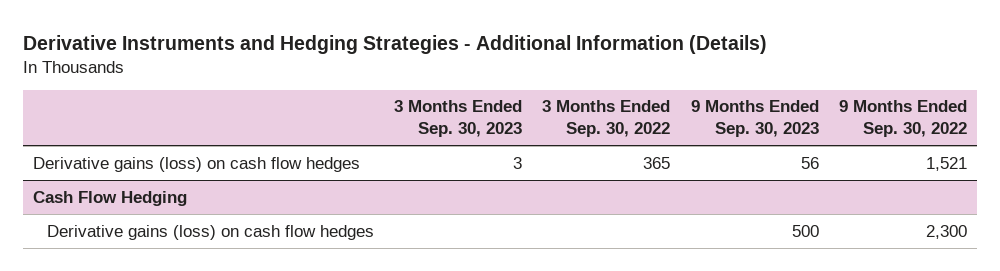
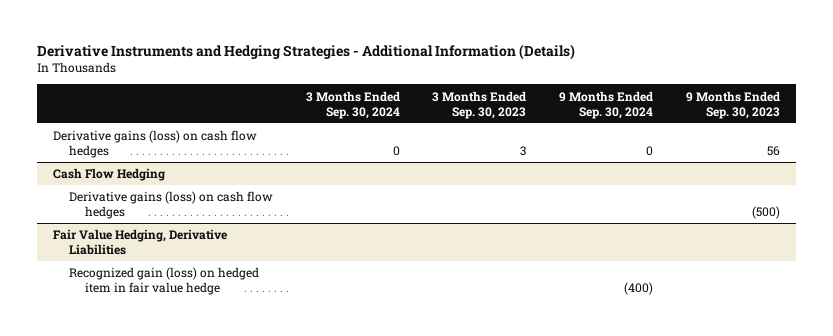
- | 3 Months Ended Sep. 30, 2023 | 3 Months Ended Sep. 30, 2022 | 9 Months Ended Sep. 30, 2023 | 9 Months Ended Sep. 30, 2022
+ | 3 Months Ended Sep. 30, 2024 | 3 Months Ended Sep. 30, 2023 | 9 Months Ended Sep. 30, 2024 | 9 Months Ended Sep. 30, 2023
@ Cash Flow Hedging
- Derivative gains (loss) on cash flow hedges | | | 500 | 2,300
+ Derivative gains (loss) on cash flow hedges | | | | (500)
+ Fair Value Hedging, Derivative Liabilities
+ Recognized gain (loss) on hedged item in fair value hedge | | | (400) |

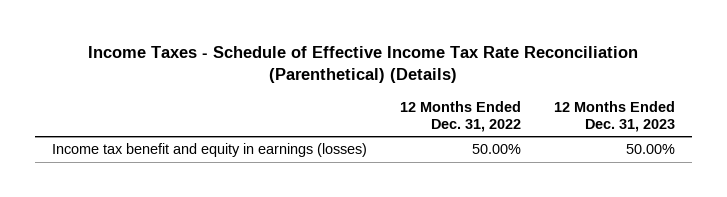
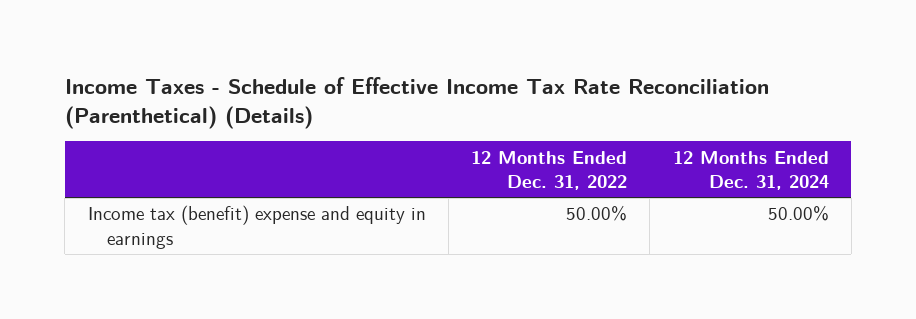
- | 12 Months Ended Dec. 31, 2022 | 12 Months Ended Dec. 31, 2023
+ | 12 Months Ended Dec. 31, 2022 | 12 Months Ended Dec. 31, 2024
- Income tax benefit and equity in earnings (losses) | 50.00% | 50.00%
+ Income tax (benefit) expense and equity in earnings | 50.00% | 50.00%

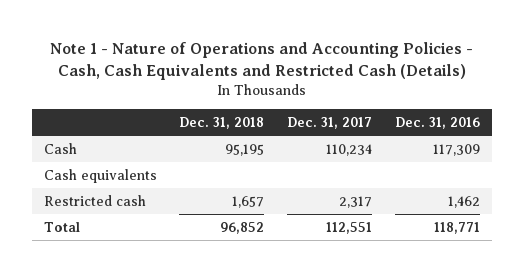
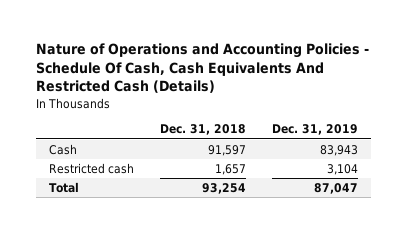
- Note 1 - Nature of Operations and Accounting Policies - Cash, Cash Equivalents and Restricted Cash (Details)
+ Nature of Operations and Accounting Policies - Schedule Of Cash, Cash Equivalents And Restricted Cash (Details)
- | Dec. 31, 2018 | Dec. 31, 2017 | Dec. 31, 2016
+ | Dec. 31, 2018 | Dec. 31, 2019
- Cash | 95,195 | 110,234 | 117,309
- Cash equivalents
+ Cash | 91,597 | 83,943
- Total | 96,852 | 112,551 | 118,771
+ Total | 93,254 | 87,047

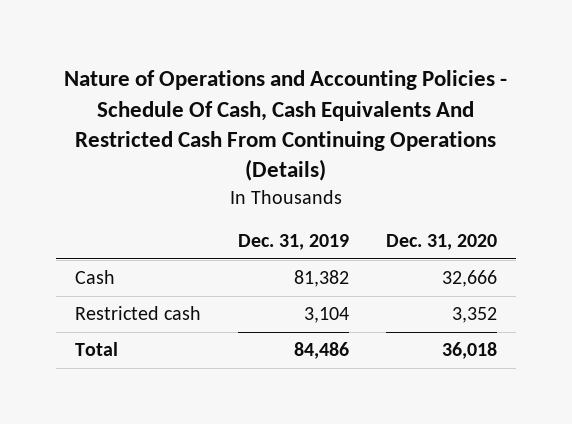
- Nature of Operations and Accounting Policies - Schedule Of Cash, Cash Equivalents And Restricted Cash (Details)
+ Nature of Operations and Accounting Policies - Schedule Of Cash, Cash Equivalents And Restricted Cash From Continuing Operations (Details)
- | Dec. 31, 2018 | Dec. 31, 2019
+ | Dec. 31, 2019 | Dec. 31, 2020
- Cash | 91,597 | 83,943
+ Cash | 81,382 | 32,666
- Total | 93,254 | 87,047
+ Total | 84,486 | 36,018

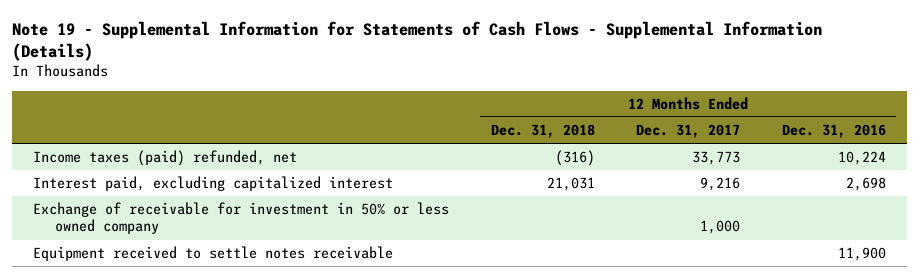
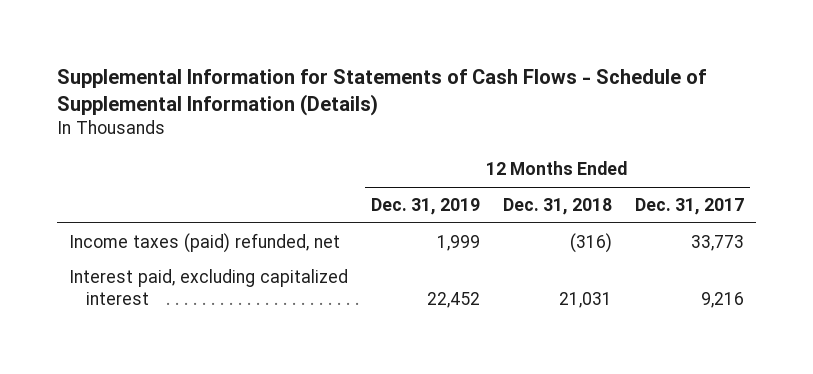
- Note 19 - Supplemental Information for Statements of Cash Flows - Supplemental Information (Details)
+ Supplemental Information for Statements of Cash Flows - Schedule of Supplemental Information (Details)
- | 12 Months Ended Dec. 31, 2018 | 12 Months Ended Dec. 31, 2017 | 12 Months Ended Dec. 31, 2016
+ | 12 Months Ended Dec. 31, 2019 | 12 Months Ended Dec. 31, 2018 | 12 Months Ended Dec. 31, 2017
- Exchange of receivable for investment in 50% or less owned company | | 1,000 |
- Equipment received to settle notes receivable | | | 11,900

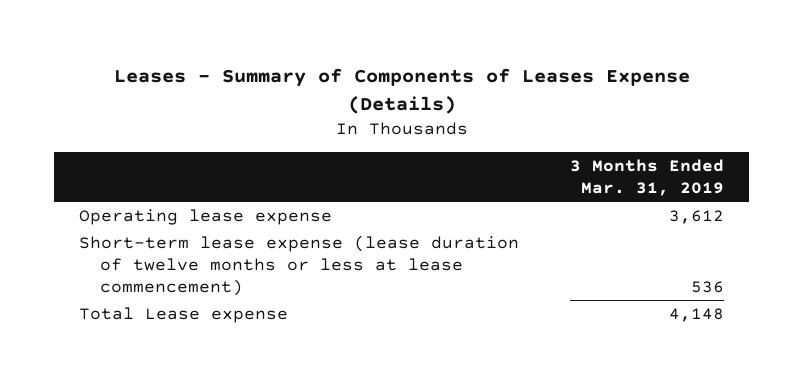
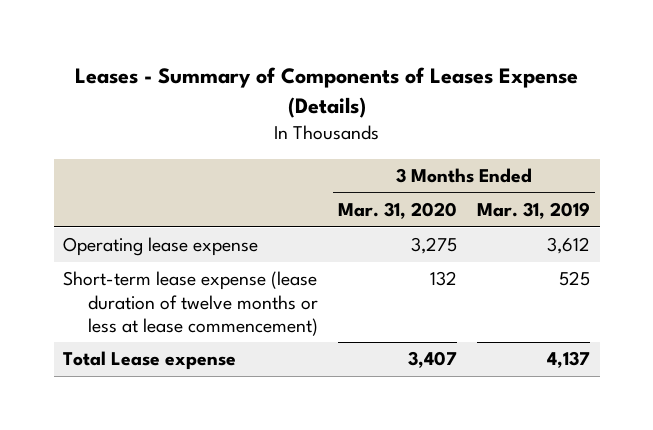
- | 3 Months Ended Mar. 31, 2019
+ | 3 Months Ended Mar. 31, 2020 | 3 Months Ended Mar. 31, 2019
- Short-term lease expense (lease duration of twelve months or less at lease commencement) | 536
- Total Lease expense | 4,148
+ Short-term lease expense (lease duration of twelve months or less at lease commencement) | 132 | 525
+ Total Lease expense | 3,407 | 4,137

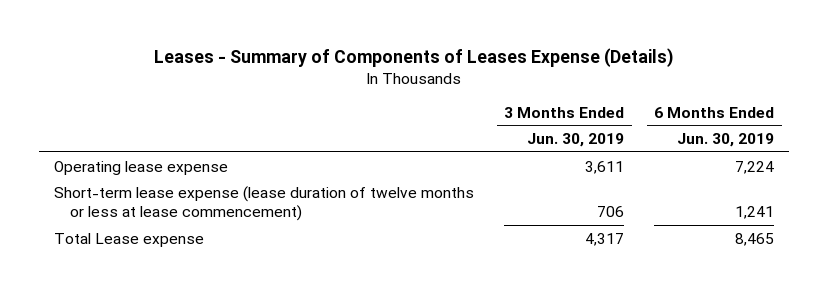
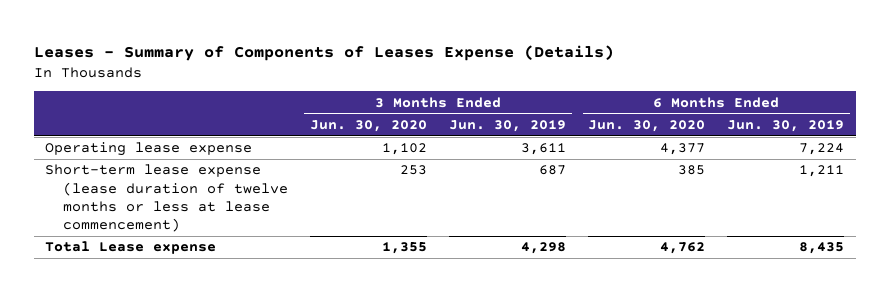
- | 3 Months Ended Jun. 30, 2019 | 6 Months Ended Jun. 30, 2019
+ | 3 Months Ended Jun. 30, 2020 | 3 Months Ended Jun. 30, 2019 | 6 Months Ended Jun. 30, 2020 | 6 Months Ended Jun. 30, 2019
- Short-term lease expense (lease duration of twelve months or less at lease commencement) | 706 | 1,241
- Total Lease expense | 4,317 | 8,465
+ Short-term lease expense (lease duration of twelve months or less at lease commencement) | 253 | 687 | 385 | 1,211
+ Total Lease expense | 1,355 | 4,298 | 4,762 | 8,435

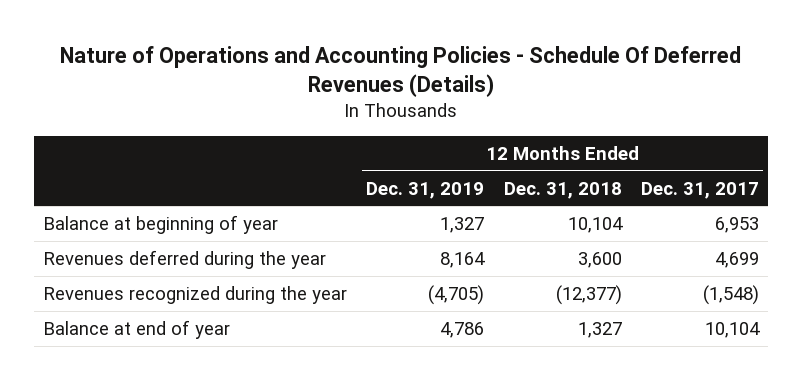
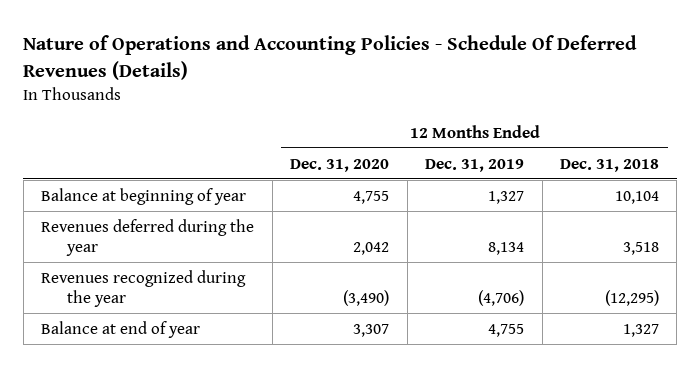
- | 12 Months Ended Dec. 31, 2019 | 12 Months Ended Dec. 31, 2018 | 12 Months Ended Dec. 31, 2017
+ | 12 Months Ended Dec. 31, 2020 | 12 Months Ended Dec. 31, 2019 | 12 Months Ended Dec. 31, 2018
- Revenues deferred during the year | 8,164 | 3,600 | 4,699
- Revenues recognized during the year | (4,705) | (12,377) | (1,548)
- Balance at end of year | 4,786 | 1,327 | 10,104
+ Revenues deferred during the year | 2,042 | 8,134 | 3,518
+ Revenues recognized during the year | (3,490) | (4,706) | (12,295)
+ Balance at end of year | 3,307 | 4,755 | 1,327

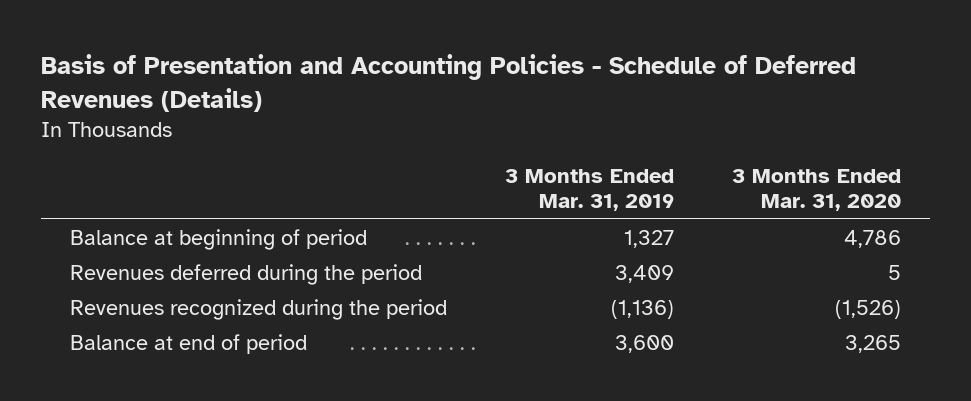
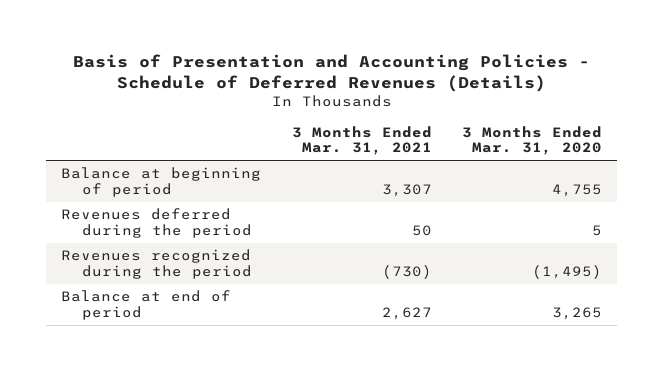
- | 3 Months Ended Mar. 31, 2019 | 3 Months Ended Mar. 31, 2020
+ | 3 Months Ended Mar. 31, 2021 | 3 Months Ended Mar. 31, 2020
- Balance at beginning of period | 1,327 | 4,786
+ Balance at beginning of period | 3,307 | 4,755
- Revenues recognized during the period | (1,136) | (1,526)
+ Revenues recognized during the period | (730) | (1,495)

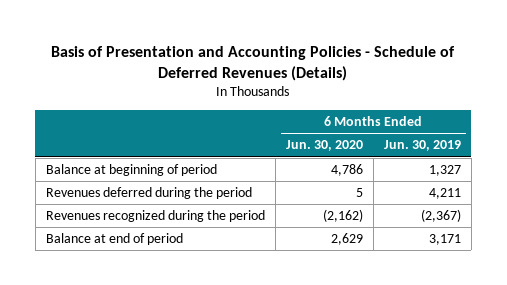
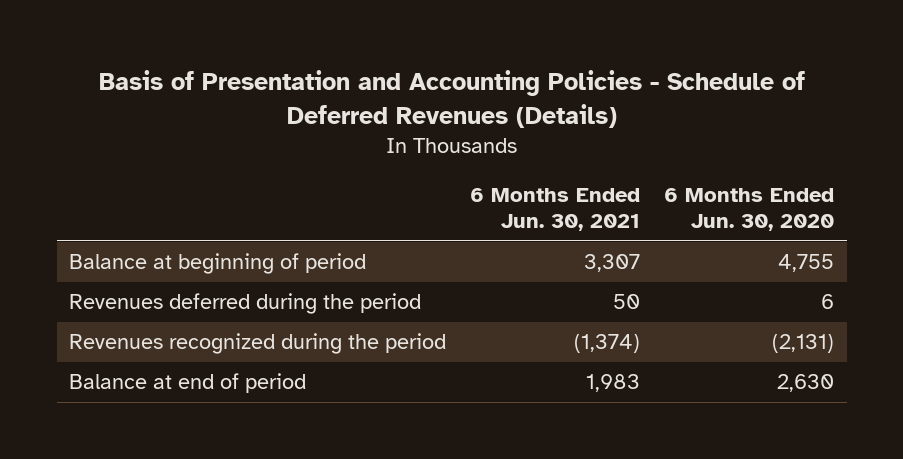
- | 6 Months Ended Jun. 30, 2020 | 6 Months Ended Jun. 30, 2019
+ | 6 Months Ended Jun. 30, 2021 | 6 Months Ended Jun. 30, 2020
- Balance at beginning of period | 4,786 | 1,327
- Revenues deferred during the period | 5 | 4,211
- Revenues recognized during the period | (2,162) | (2,367)
- Balance at end of period | 2,629 | 3,171
+ Balance at beginning of period | 3,307 | 4,755
+ Revenues deferred during the period | 50 | 6
+ Revenues recognized during the period | (1,374) | (2,131)
+ Balance at end of period | 1,983 | 2,630

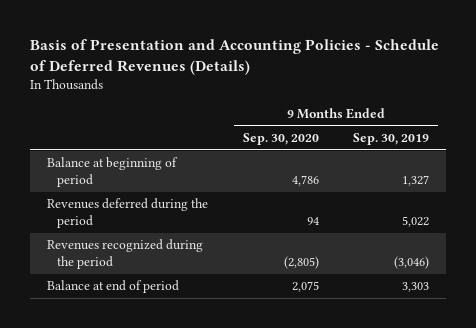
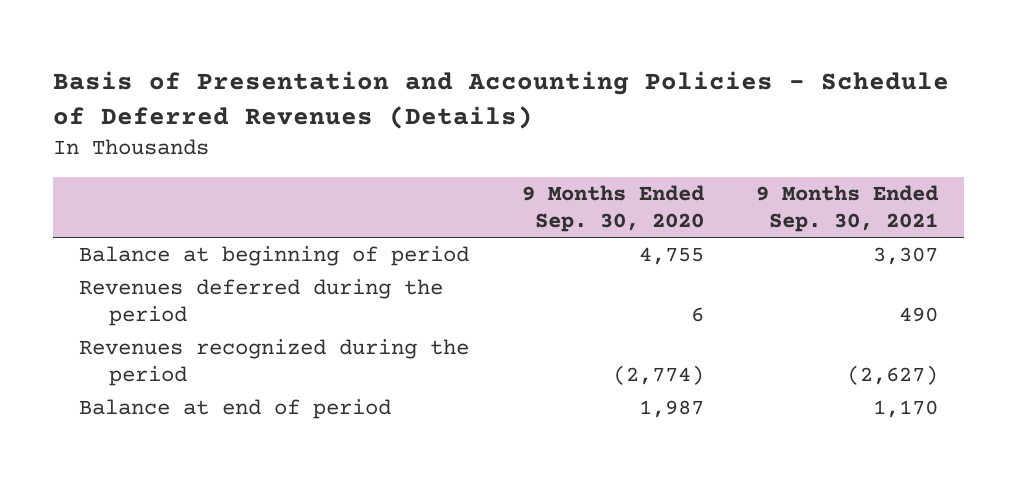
- | 9 Months Ended Sep. 30, 2020 | 9 Months Ended Sep. 30, 2019
+ | 9 Months Ended Sep. 30, 2020 | 9 Months Ended Sep. 30, 2021
- Balance at beginning of period | 4,786 | 1,327
- Revenues deferred during the period | 94 | 5,022
- Revenues recognized during the period | (2,805) | (3,046)
- Balance at end of period | 2,075 | 3,303
+ Balance at beginning of period | 4,755 | 3,307
+ Revenues deferred during the period | 6 | 490
+ Revenues recognized during the period | (2,774) | (2,627)
+ Balance at end of period | 1,987 | 1,170

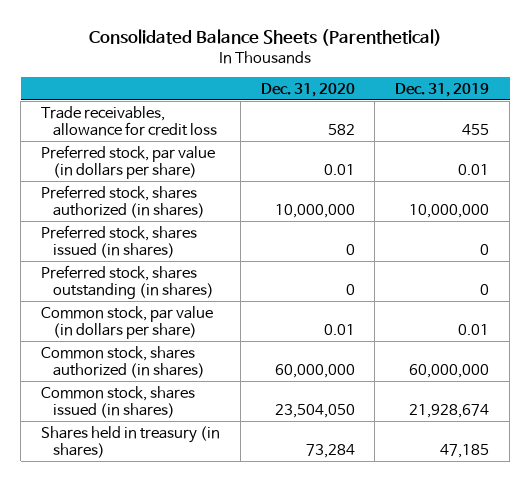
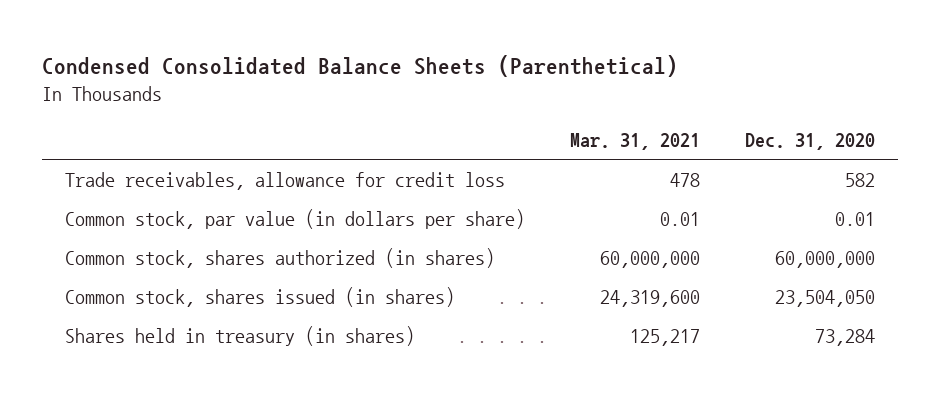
- Consolidated Balance Sheets (Parenthetical)
+ Condensed Consolidated Balance Sheets (Parenthetical)
- | Dec. 31, 2020 | Dec. 31, 2019
+ | Mar. 31, 2021 | Dec. 31, 2020
- Preferred stock, par value (in dollars per share) | 0.01 | 0.01
- Preferred stock, shares authorized (in shares) | 10,000,000 | 10,000,000
- Preferred stock, shares issued (in shares) | 0 | 0
- Preferred stock, shares outstanding (in shares) | 0 | 0

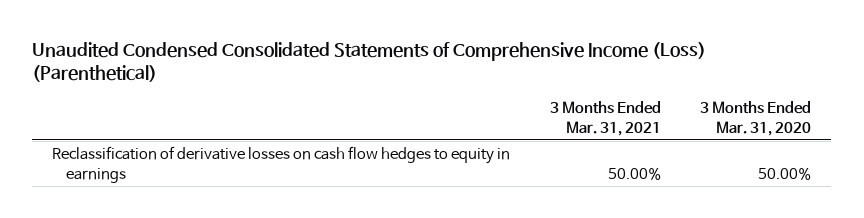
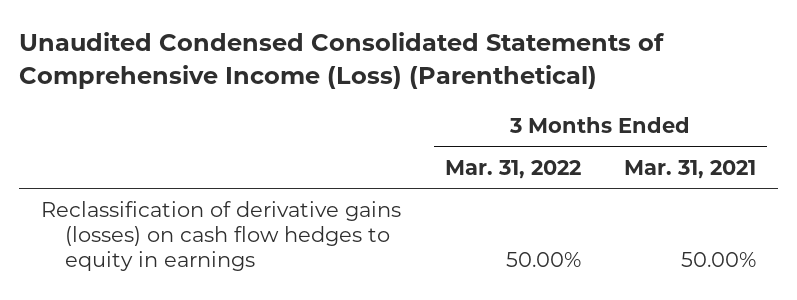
- | 3 Months Ended Mar. 31, 2021 | 3 Months Ended Mar. 31, 2020
+ | 3 Months Ended Mar. 31, 2022 | 3 Months Ended Mar. 31, 2021
- Reclassification of derivative losses on cash flow hedges to equity in earnings | 50.00% | 50.00%
+ Reclassification of derivative gains (losses) on cash flow hedges to equity in earnings | 50.00% | 50.00%

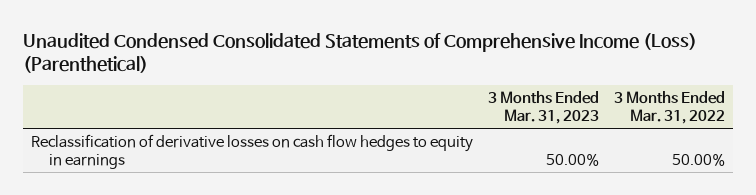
- | 3 Months Ended Mar. 31, 2022 | 3 Months Ended Mar. 31, 2021
+ | 3 Months Ended Mar. 31, 2023 | 3 Months Ended Mar. 31, 2022
- Reclassification of derivative gains (losses) on cash flow hedges to equity in earnings | 50.00% | 50.00%
+ Reclassification of derivative losses on cash flow hedges to equity in earnings | 50.00% | 50.00%

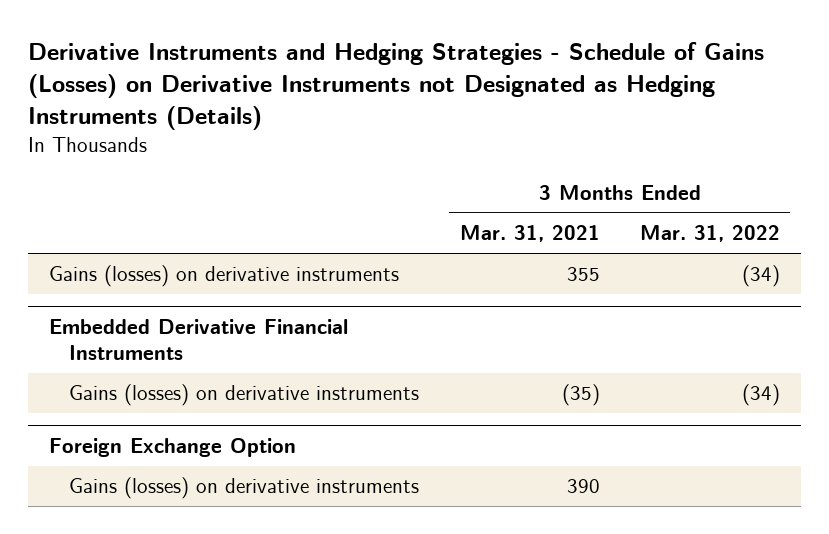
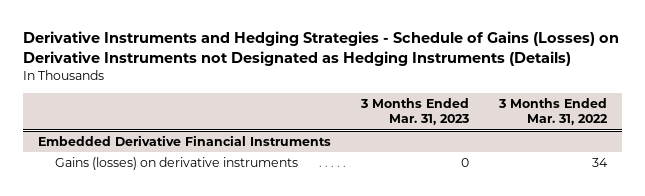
- | 3 Months Ended Mar. 31, 2021 | 3 Months Ended Mar. 31, 2022
+ | 3 Months Ended Mar. 31, 2023 | 3 Months Ended Mar. 31, 2022
- Gains (losses) on derivative instruments | 355 | (34)
@ Embedded Derivative Financial Instruments
- Gains (losses) on derivative instruments | (35) | (34)
- Foreign Exchange Option
- Gains (losses) on derivative instruments | 390 |
@ Embedded Derivative Financial Instruments
+ Gains (losses) on derivative instruments | 0 | 34

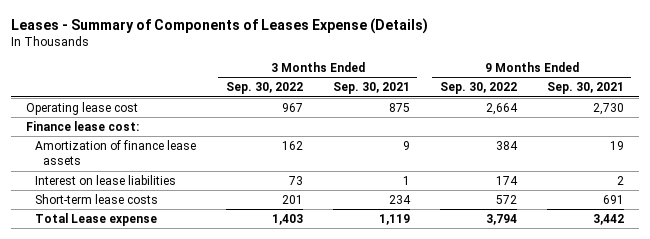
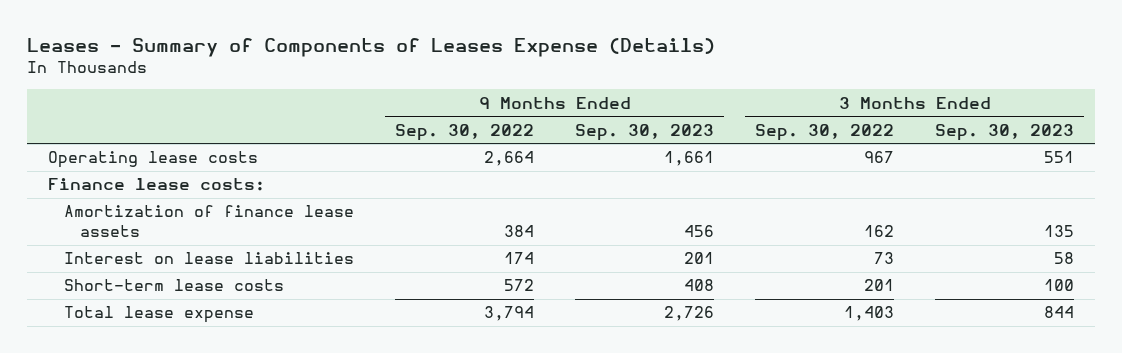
- | 3 Months Ended Sep. 30, 2022 | 3 Months Ended Sep. 30, 2021 | 9 Months Ended Sep. 30, 2022 | 9 Months Ended Sep. 30, 2021
+ | 9 Months Ended Sep. 30, 2022 | 9 Months Ended Sep. 30, 2023 | 3 Months Ended Sep. 30, 2022 | 3 Months Ended Sep. 30, 2023
- Operating lease cost | 967 | 875 | 2,664 | 2,730
- Finance lease cost:
+ Operating lease costs | 2,664 | 1,661 | 967 | 551
+ Finance lease costs:
- Total Lease expense | 1,403 | 1,119 | 3,794 | 3,442
+ Total lease expense | 3,794 | 2,726 | 1,403 | 844

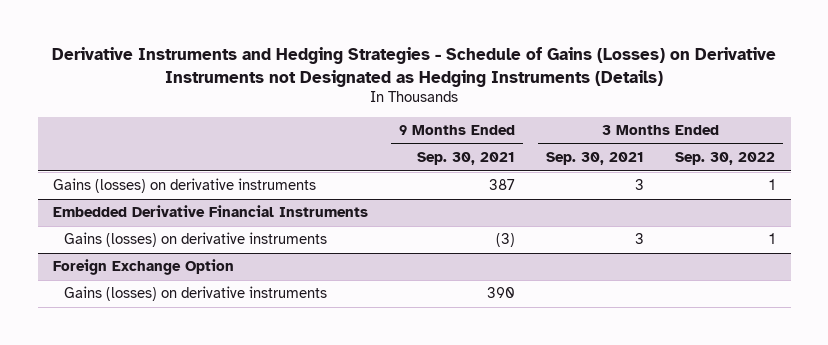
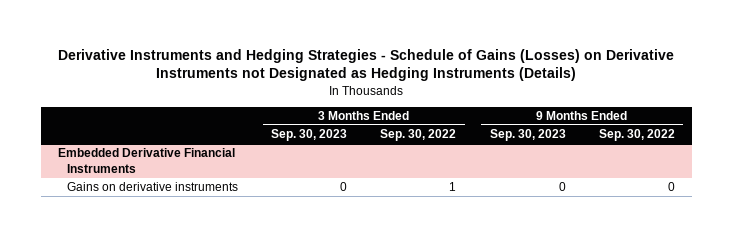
- | 9 Months Ended Sep. 30, 2021 | 3 Months Ended Sep. 30, 2021 | 3 Months Ended Sep. 30, 2022
+ | 3 Months Ended Sep. 30, 2023 | 3 Months Ended Sep. 30, 2022 | 9 Months Ended Sep. 30, 2023 | 9 Months Ended Sep. 30, 2022
- Gains (losses) on derivative instruments | 387 | 3 | 1
@ Embedded Derivative Financial Instruments
- Gains (losses) on derivative instruments | (3) | 3 | 1
- Foreign Exchange Option
- Gains (losses) on derivative instruments | 390 | |
@ Embedded Derivative Financial Instruments
+ Gains on derivative instruments | 0 | 1 | 0 | 0

